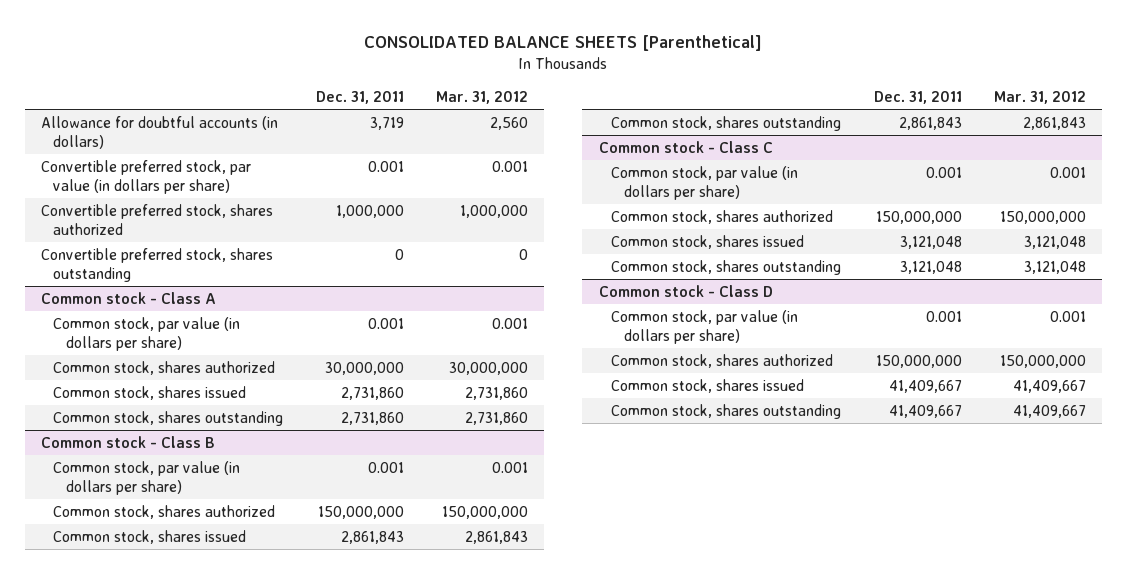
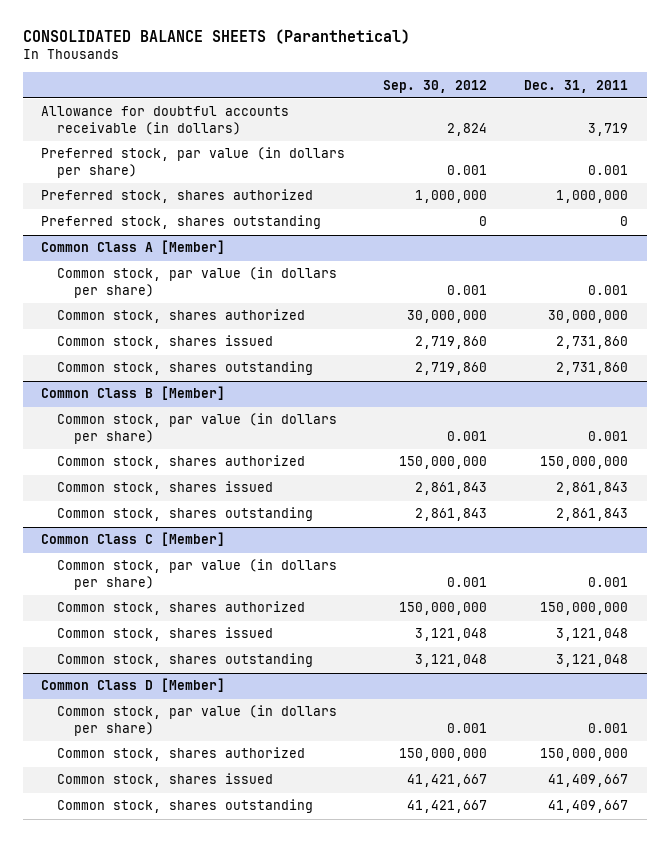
- CONSOLIDATED BALANCE SHEETS [Parenthetical]
+ CONSOLIDATED BALANCE SHEETS (Paranthetical)
- | Dec. 31, 2011 | Mar. 31, 2012
+ | Sep. 30, 2012 | Dec. 31, 2011
- Allowance for doubtful accounts (in dollars) | 3,719 | 2,560
- Convertible preferred stock, par value (in dollars per share) | 0.001 | 0.001
- Convertible preferred stock, shares authorized | 1,000,000 | 1,000,000
- Convertible preferred stock, shares outstanding | 0 | 0
- Common stock - Class A
+ Allowance for doubtful accounts receivable (in dollars) | 2,824 | 3,719
+ Preferred stock, par value (in dollars per share) | 0.001 | 0.001
+ Preferred stock, shares authorized | 1,000,000 | 1,000,000
+ Preferred stock, shares outstanding | 0 | 0
+ Common Class A [Member]
- Common stock - Class B
+ Common Class B [Member]
- Common stock - Class C
+ Common Class C [Member]
- Common stock - Class D
+ Common Class D [Member]

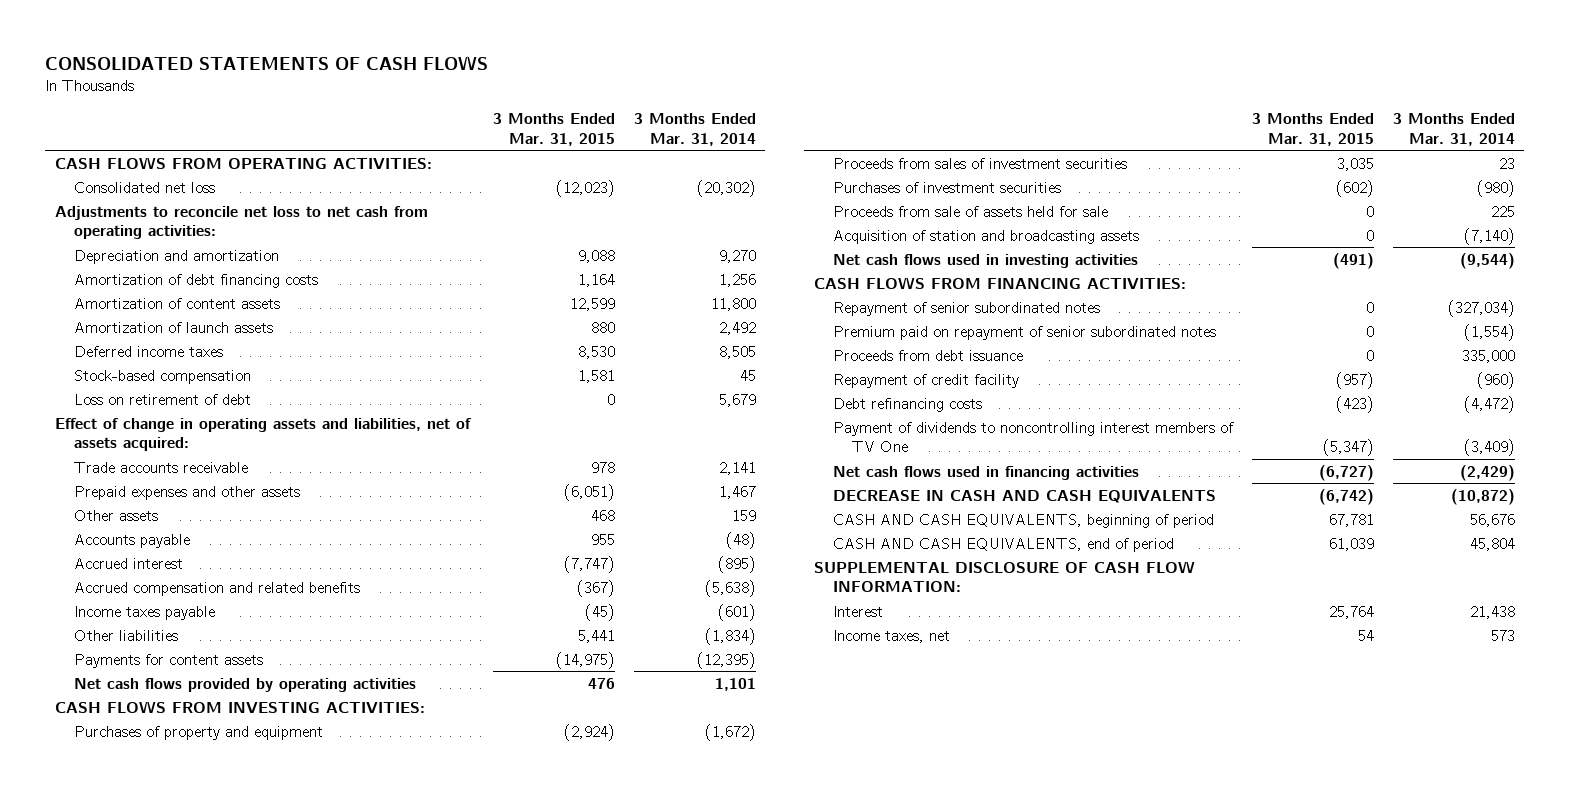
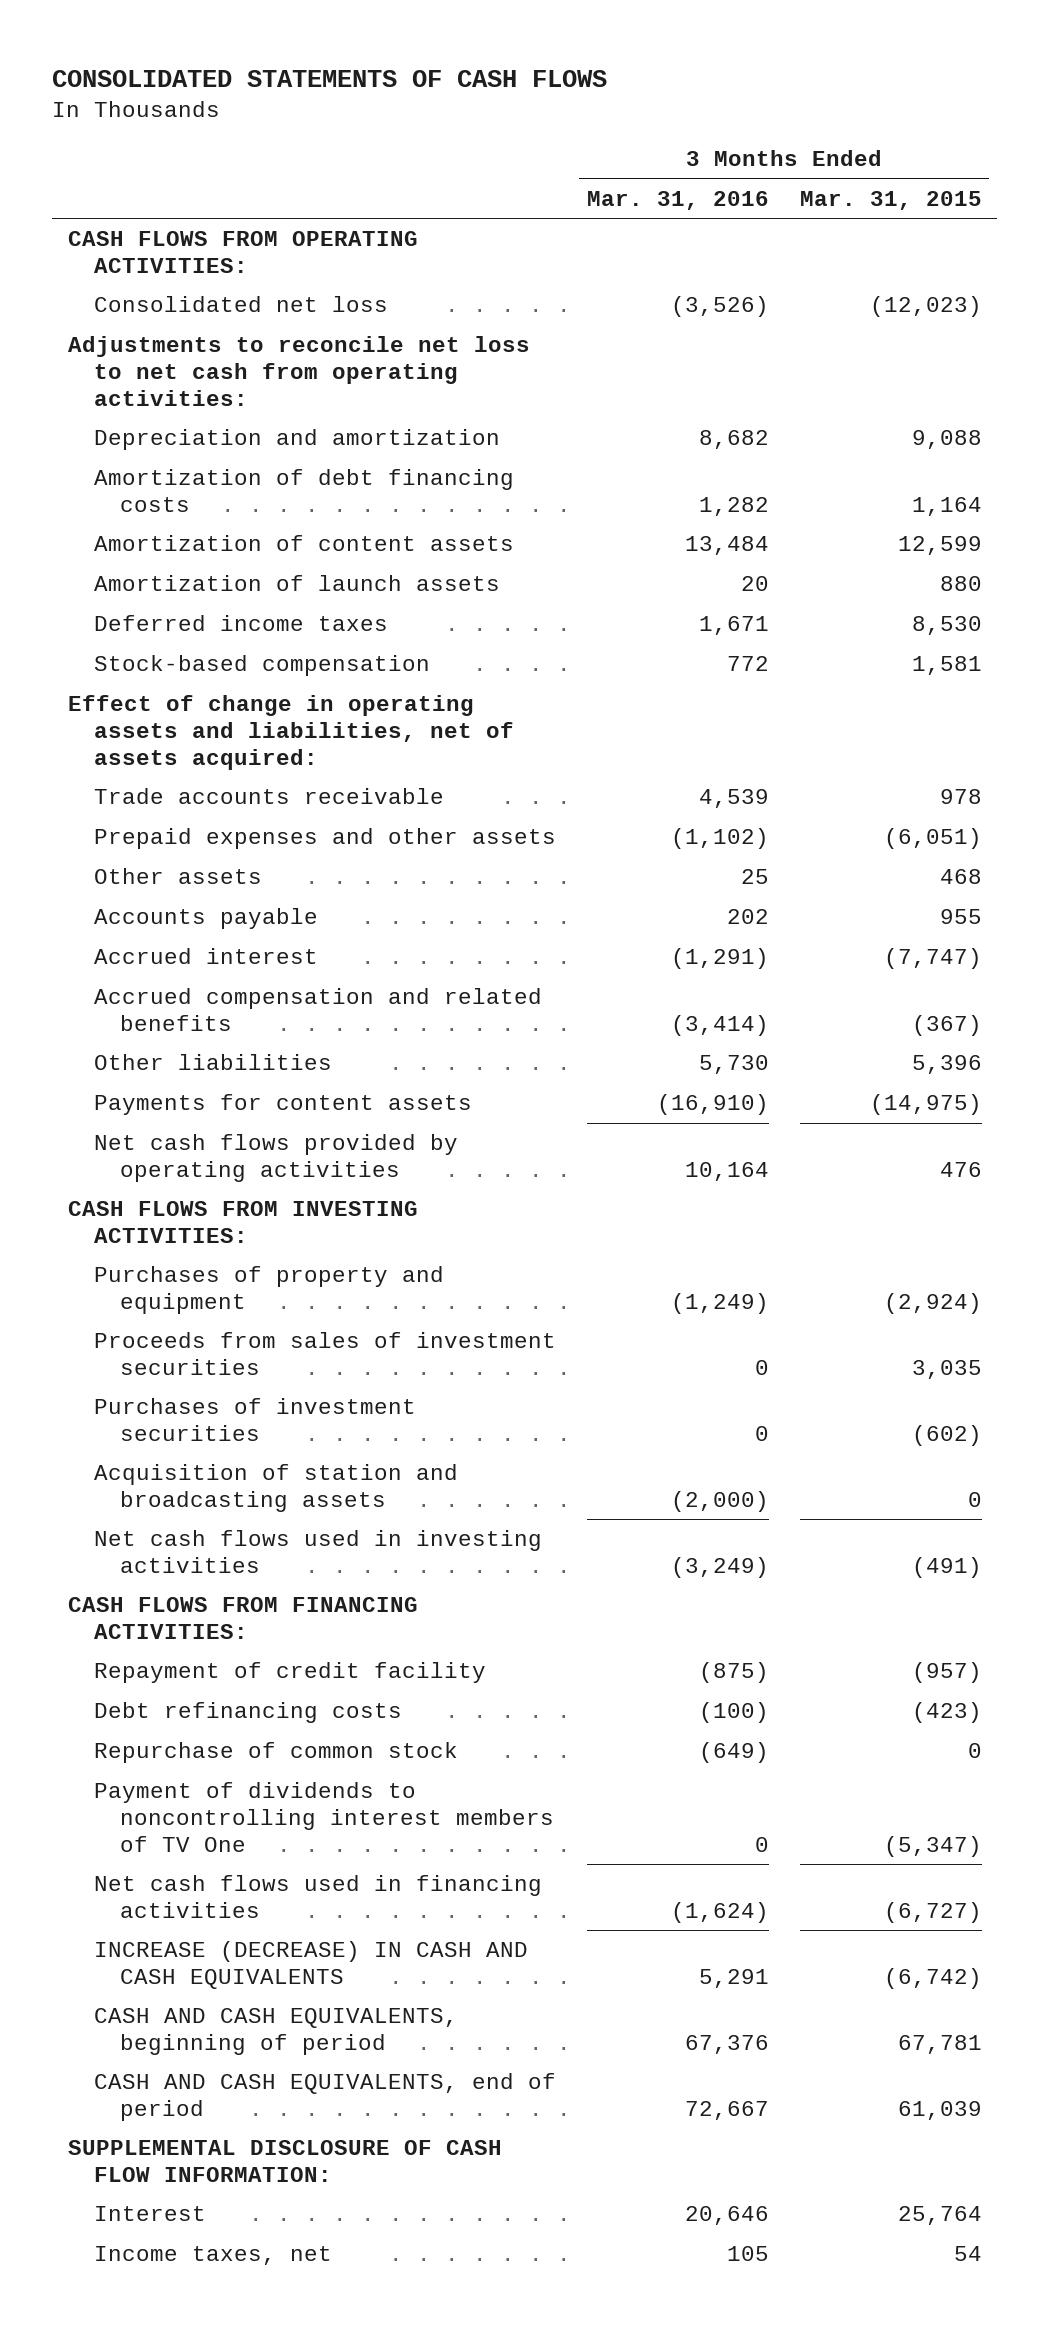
- | 3 Months Ended Mar. 31, 2015 | 3 Months Ended Mar. 31, 2014
+ | 3 Months Ended Mar. 31, 2016 | 3 Months Ended Mar. 31, 2015
- Loss on retirement of debt | 0 | 5,679
- Income taxes payable | (45) | (601)
- Other liabilities | 5,441 | (1,834)
+ Other liabilities | 5,730 | 5,396
- Proceeds from sale of assets held for sale | 0 | 225
- Repayment of senior subordinated notes | 0 | (327,034)
- Premium paid on repayment of senior subordinated notes | 0 | (1,554)
- Proceeds from debt issuance | 0 | 335,000
+ Repurchase of common stock | (649) | 0
- DECREASE IN CASH AND CASH EQUIVALENTS | (6,742) | (10,872)
+ INCREASE (DECREASE) IN CASH AND CASH EQUIVALENTS | 5,291 | (6,742)

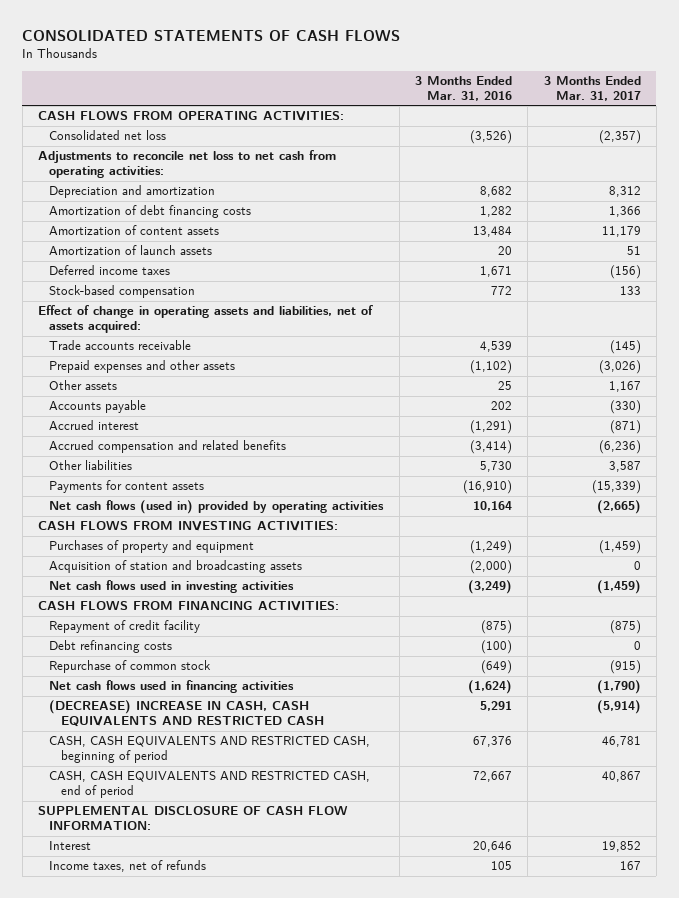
- | 3 Months Ended Mar. 31, 2016 | 3 Months Ended Mar. 31, 2015
+ | 3 Months Ended Mar. 31, 2016 | 3 Months Ended Mar. 31, 2017
- Net cash flows provided by operating activities | 10,164 | 476
+ Net cash flows (used in) provided by operating activities | 10,164 | (2,665)
- Proceeds from sales of investment securities | 0 | 3,035
- Purchases of investment securities | 0 | (602)
- Payment of dividends to noncontrolling interest members of TV One | 0 | (5,347)
- INCREASE (DECREASE) IN CASH AND CASH EQUIVALENTS | 5,291 | (6,742)
- CASH AND CASH EQUIVALENTS, beginning of period | 67,376 | 67,781
- CASH AND CASH EQUIVALENTS, end of period | 72,667 | 61,039
+ (DECREASE) INCREASE IN CASH, CASH EQUIVALENTS AND RESTRICTED CASH | 5,291 | (5,914)
+ CASH, CASH EQUIVALENTS AND RESTRICTED CASH, beginning of period | 67,376 | 46,781
+ CASH, CASH EQUIVALENTS AND RESTRICTED CASH, end of period | 72,667 | 40,867
- Income taxes, net | 105 | 54
+ Income taxes, net of refunds | 105 | 167

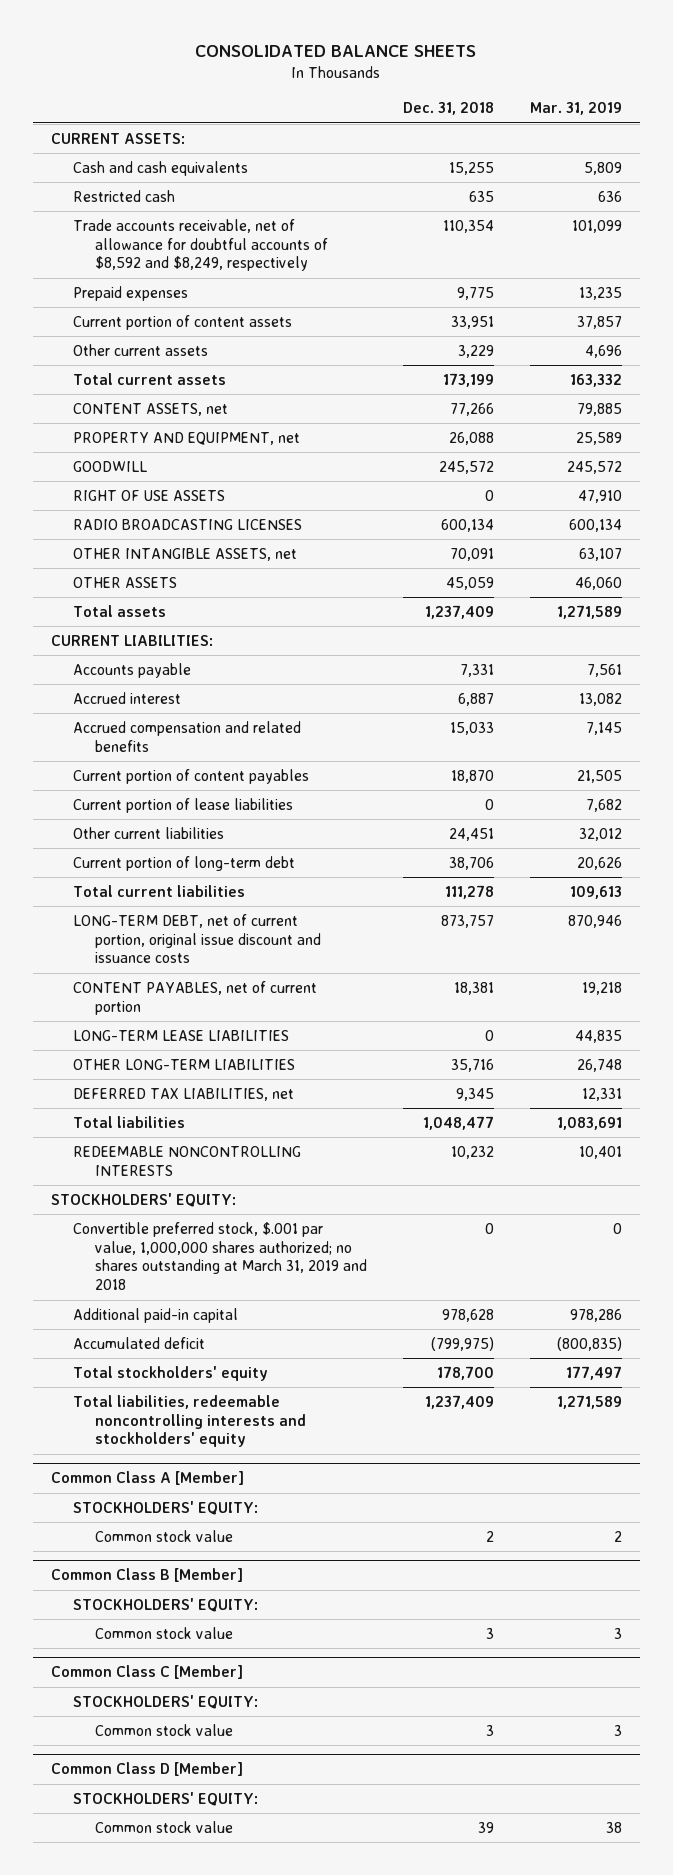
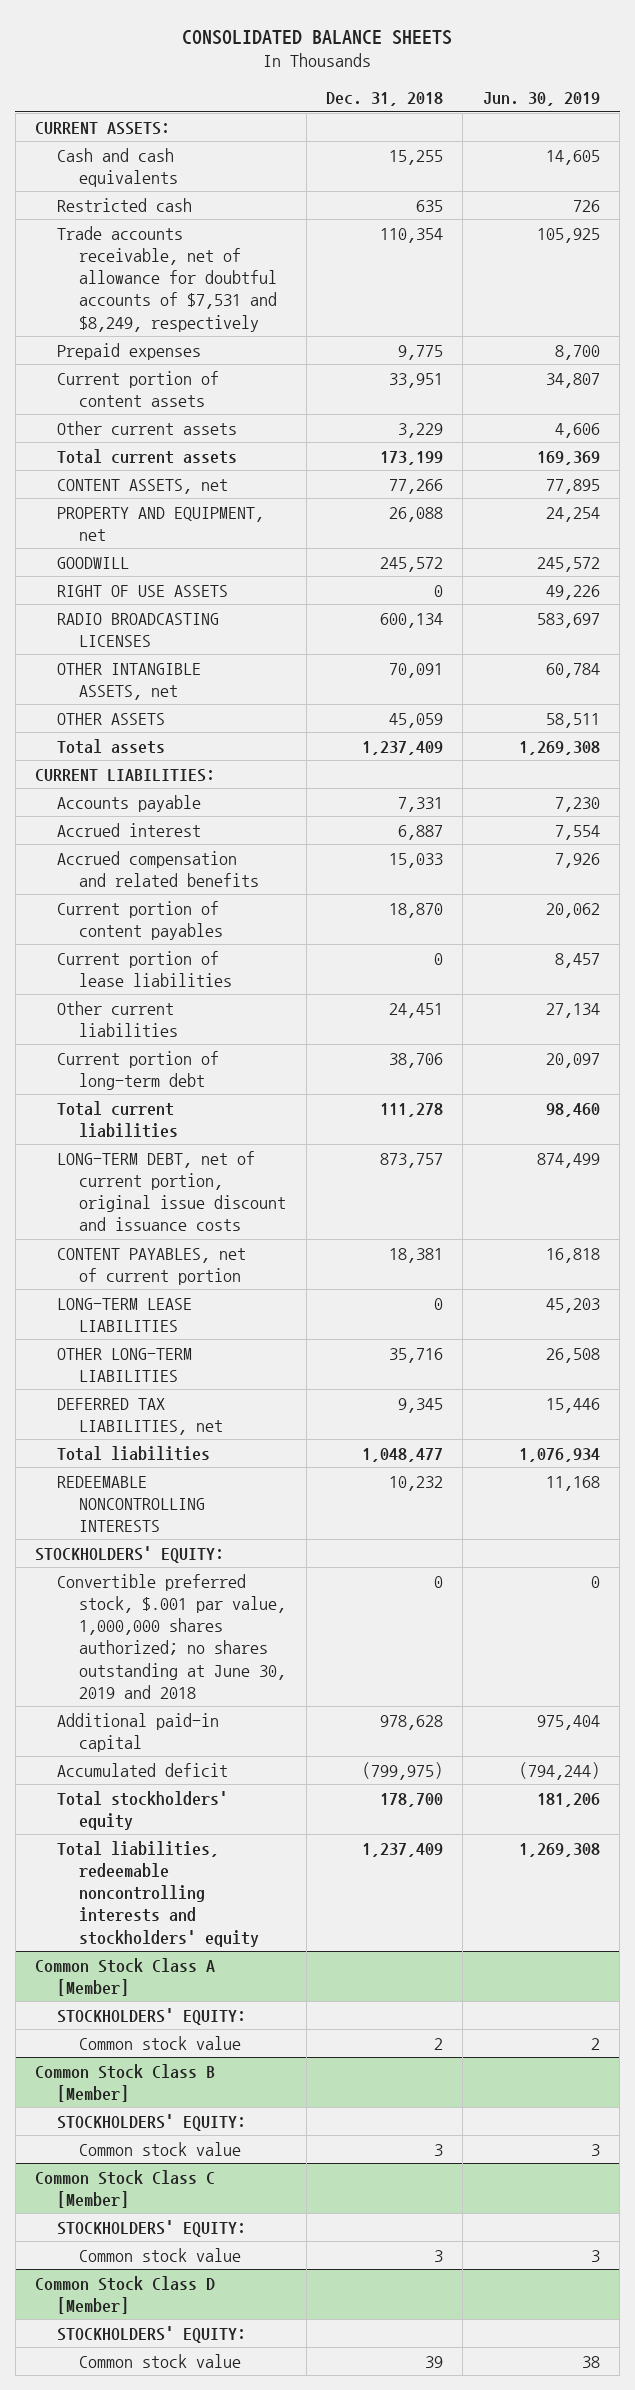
- | Dec. 31, 2018 | Mar. 31, 2019
+ | Dec. 31, 2018 | Jun. 30, 2019
- Trade accounts receivable, net of allowance for doubtful accounts of $8,592 and $8,249, respectively | 110,354 | 101,099
+ Trade accounts receivable, net of allowance for doubtful accounts of $7,531 and $8,249, respectively | 110,354 | 105,925
- Convertible preferred stock, $.001 par value, 1,000,000 shares authorized; no shares outstanding at March 31, 2019 and 2018 | 0 | 0
+ Convertible preferred stock, $.001 par value, 1,000,000 shares authorized; no shares outstanding at June 30, 2019 and 2018 | 0 | 0
- Common Class A [Member]
+ Common Stock Class A [Member]
- Common Class B [Member]
+ Common Stock Class B [Member]
- Common Class C [Member]
+ Common Stock Class C [Member]
- Common Class D [Member]
+ Common Stock Class D [Member]

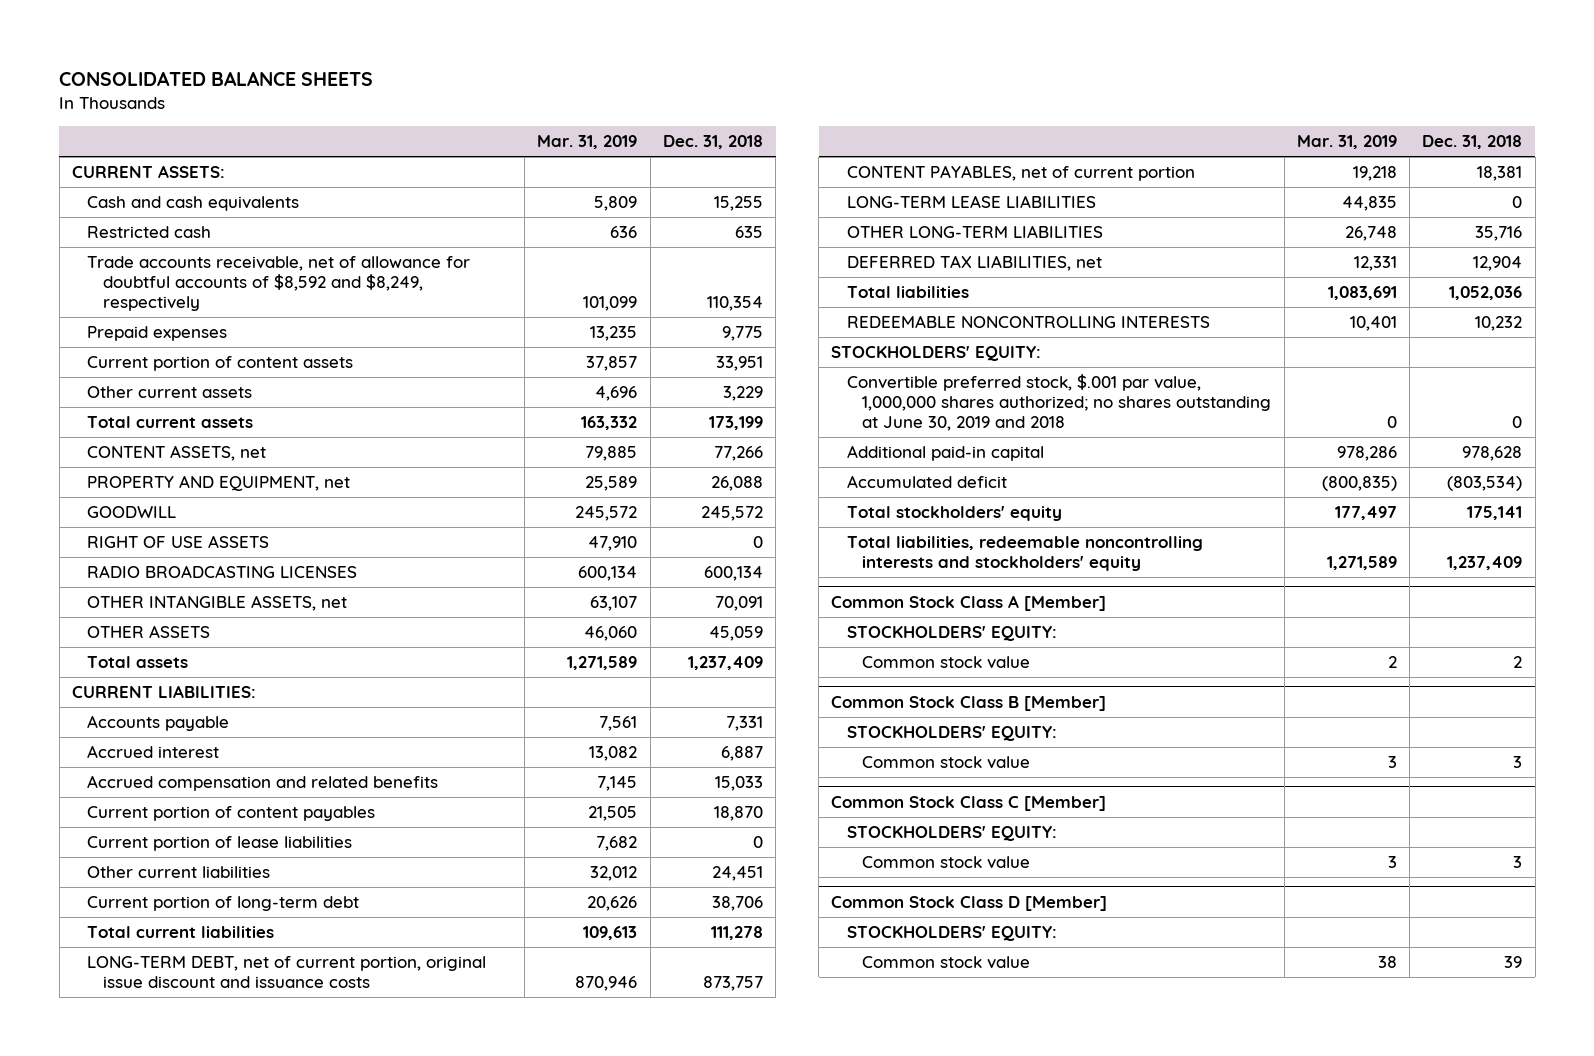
- | Dec. 31, 2018 | Jun. 30, 2019
+ | Mar. 31, 2019 | Dec. 31, 2018
- Trade accounts receivable, net of allowance for doubtful accounts of $7,531 and $8,249, respectively | 110,354 | 105,925
+ Trade accounts receivable, net of allowance for doubtful accounts of $8,592 and $8,249, respectively | 101,099 | 110,354
- DEFERRED TAX LIABILITIES, net | 9,345 | 15,446
- Total liabilities | 1,048,477 | 1,076,934
+ DEFERRED TAX LIABILITIES, net | 12,331 | 12,904
+ Total liabilities | 1,083,691 | 1,052,036
- Accumulated deficit | (799,975) | (794,244)
- Total stockholders' equity | 178,700 | 181,206
+ Accumulated deficit | (800,835) | (803,534)
+ Total stockholders' equity | 177,497 | 175,141

